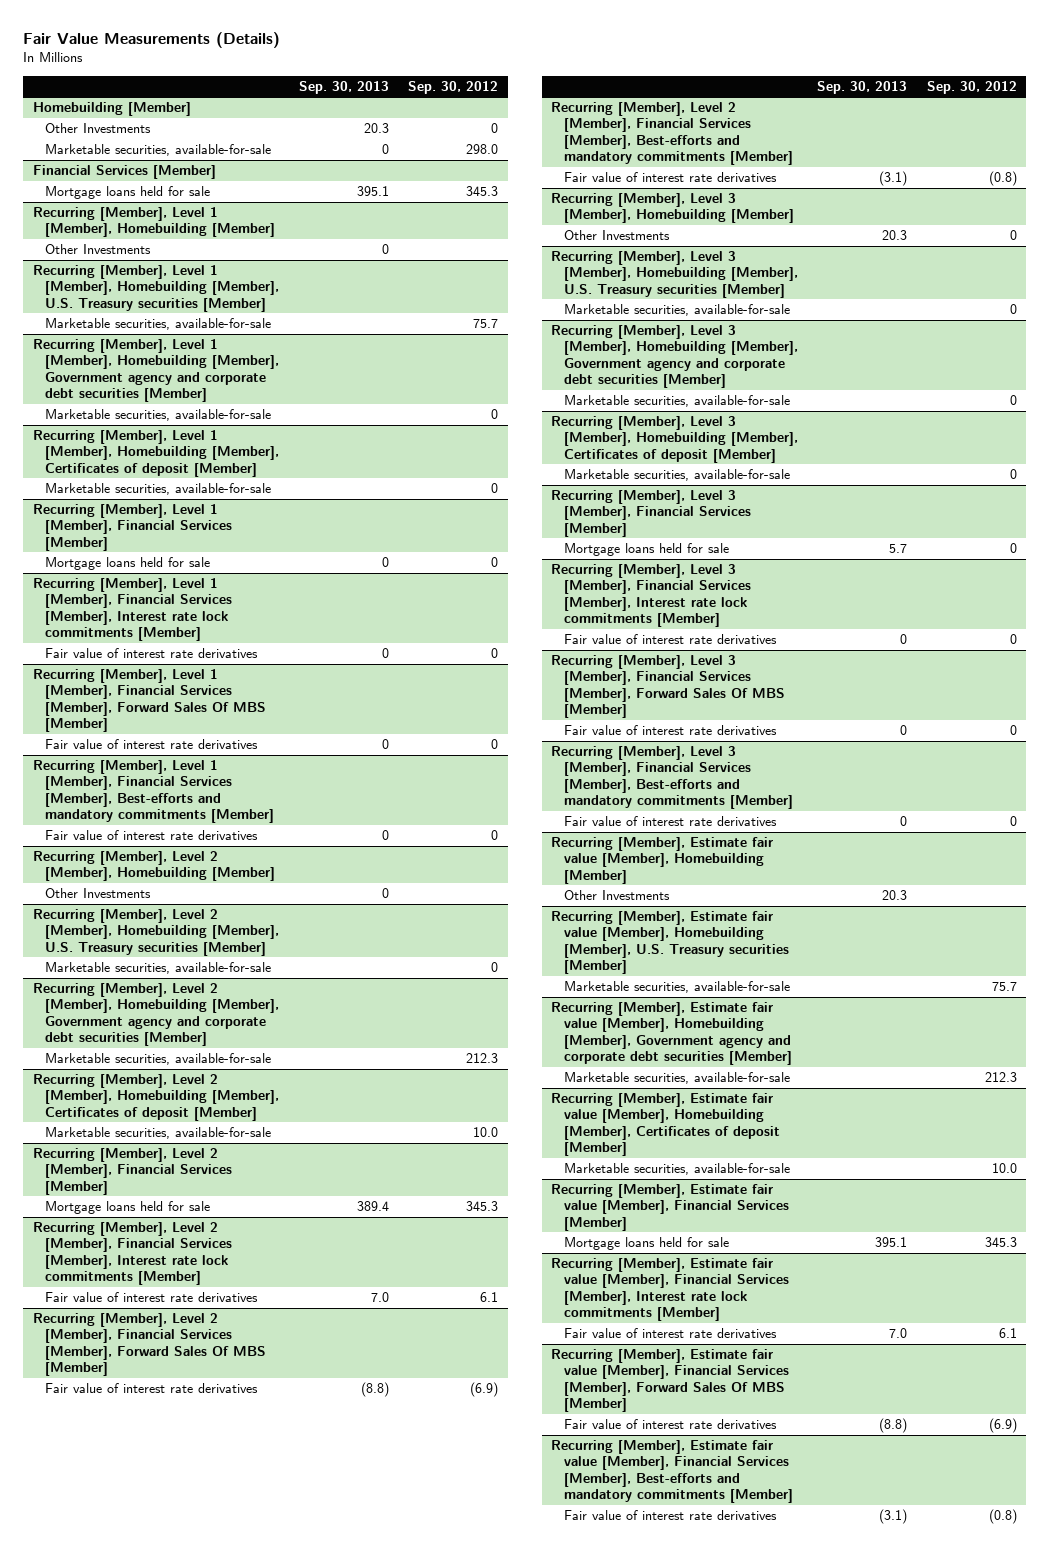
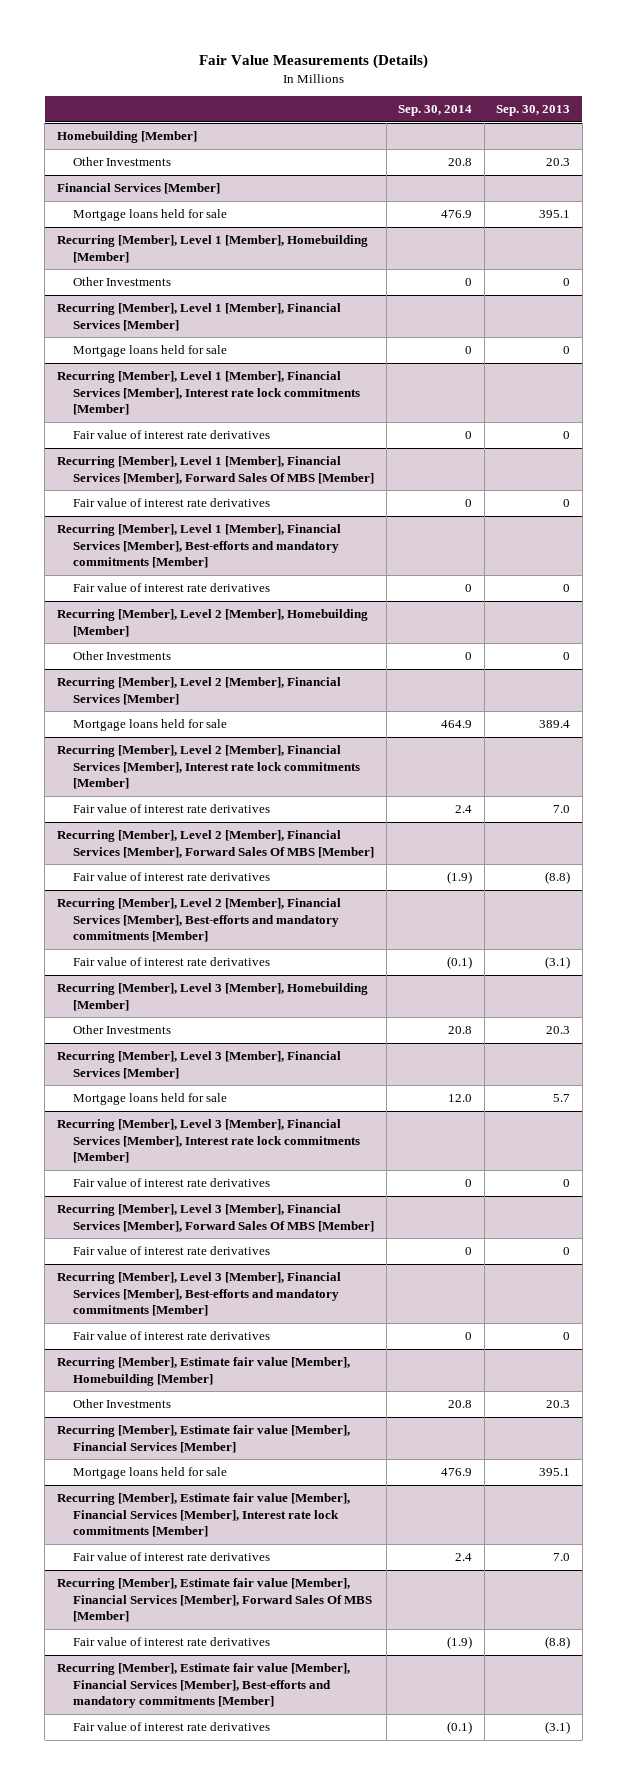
- | Sep. 30, 2013 | Sep. 30, 2012
+ | Sep. 30, 2014 | Sep. 30, 2013
@ Homebuilding [Member]
- Marketable securities, available-for-sale | 0 | 298.0
- Recurring [Member], Level 1 [Member], Homebuilding [Member], U.S. Treasury securities [Member]
- Marketable securities, available-for-sale | | 75.7
- Recurring [Member], Level 1 [Member], Homebuilding [Member], Government agency and corporate debt securities [Member]
- Marketable securities, available-for-sale | | 0
- Recurring [Member], Level 1 [Member], Homebuilding [Member], Certificates of deposit [Member]
- Marketable securities, available-for-sale | | 0
- Recurring [Member], Level 2 [Member], Homebuilding [Member], U.S. Treasury securities [Member]
- Marketable securities, available-for-sale | | 0
- Recurring [Member], Level 2 [Member], Homebuilding [Member], Government agency and corporate debt securities [Member]
- Marketable securities, available-for-sale | | 212.3
- Recurring [Member], Level 2 [Member], Homebuilding [Member], Certificates of deposit [Member]
- Marketable securities, available-for-sale | | 10.0
- Recurring [Member], Level 3 [Member], Homebuilding [Member], U.S. Treasury securities [Member]
- Marketable securities, available-for-sale | | 0
- Recurring [Member], Level 3 [Member], Homebuilding [Member], Government agency and corporate debt securities [Member]
- Marketable securities, available-for-sale | | 0
- Recurring [Member], Level 3 [Member], Homebuilding [Member], Certificates of deposit [Member]
- Marketable securities, available-for-sale | | 0
- Recurring [Member], Estimate fair value [Member], Homebuilding [Member], U.S. Treasury securities [Member]
- Marketable securities, available-for-sale | | 75.7
- Recurring [Member], Estimate fair value [Member], Homebuilding [Member], Government agency and corporate debt securities [Member]
- Marketable securities, available-for-sale | | 212.3
- Recurring [Member], Estimate fair value [Member], Homebuilding [Member], Certificates of deposit [Member]
- Marketable securities, available-for-sale | | 10.0

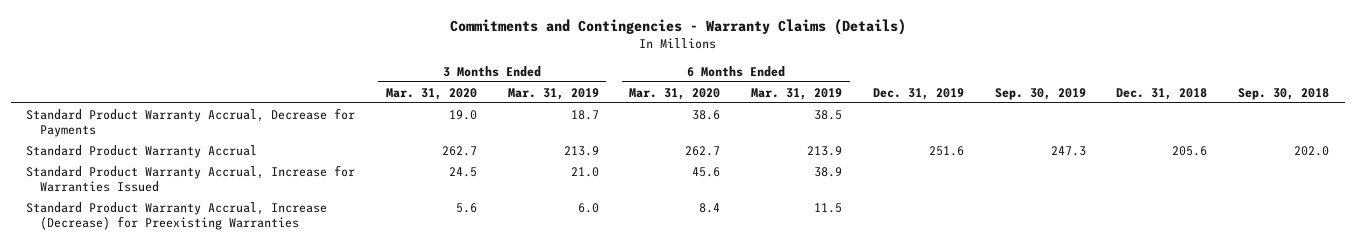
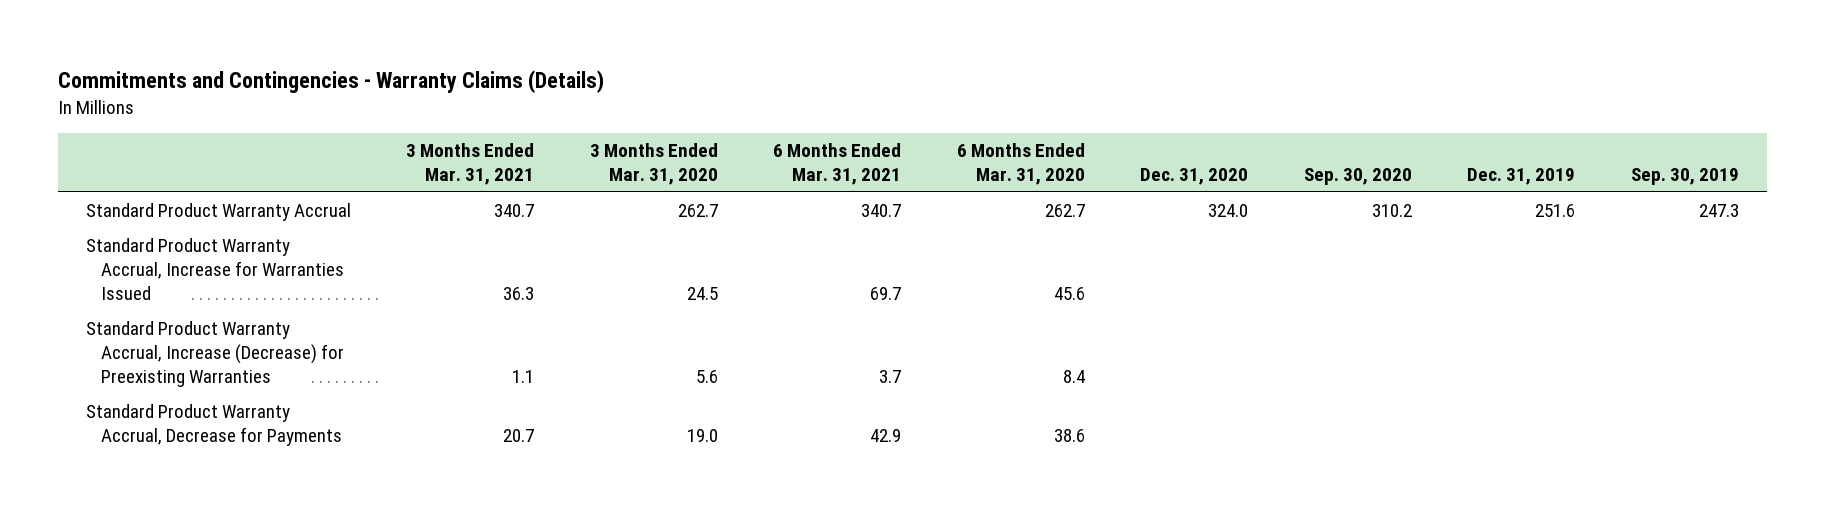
- | 3 Months Ended Mar. 31, 2020 | 3 Months Ended Mar. 31, 2019 | 6 Months Ended Mar. 31, 2020 | 6 Months Ended Mar. 31, 2019 | Dec. 31, 2019 | Sep. 30, 2019 | Dec. 31, 2018 | Sep. 30, 2018
+ | 3 Months Ended Mar. 31, 2021 | 3 Months Ended Mar. 31, 2020 | 6 Months Ended Mar. 31, 2021 | 6 Months Ended Mar. 31, 2020 | Dec. 31, 2020 | Sep. 30, 2020 | Dec. 31, 2019 | Sep. 30, 2019
moved down: Standard Product Warranty Accrual, Decrease for Payments | 20.7 | 19.0 | 42.9 | 38.6 | | | |

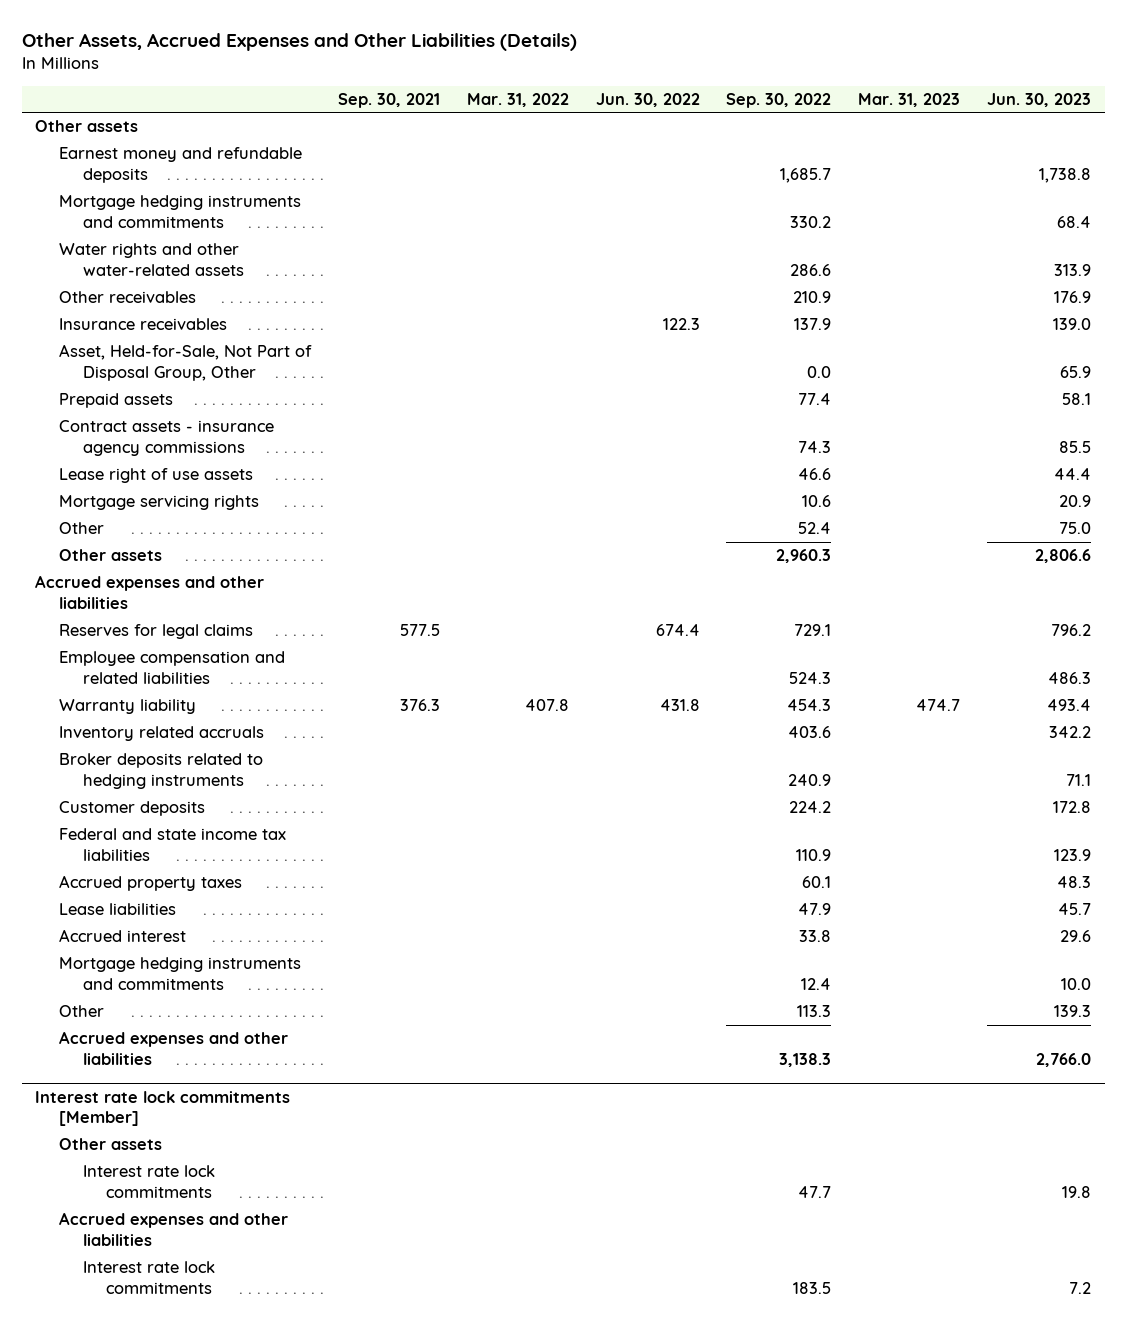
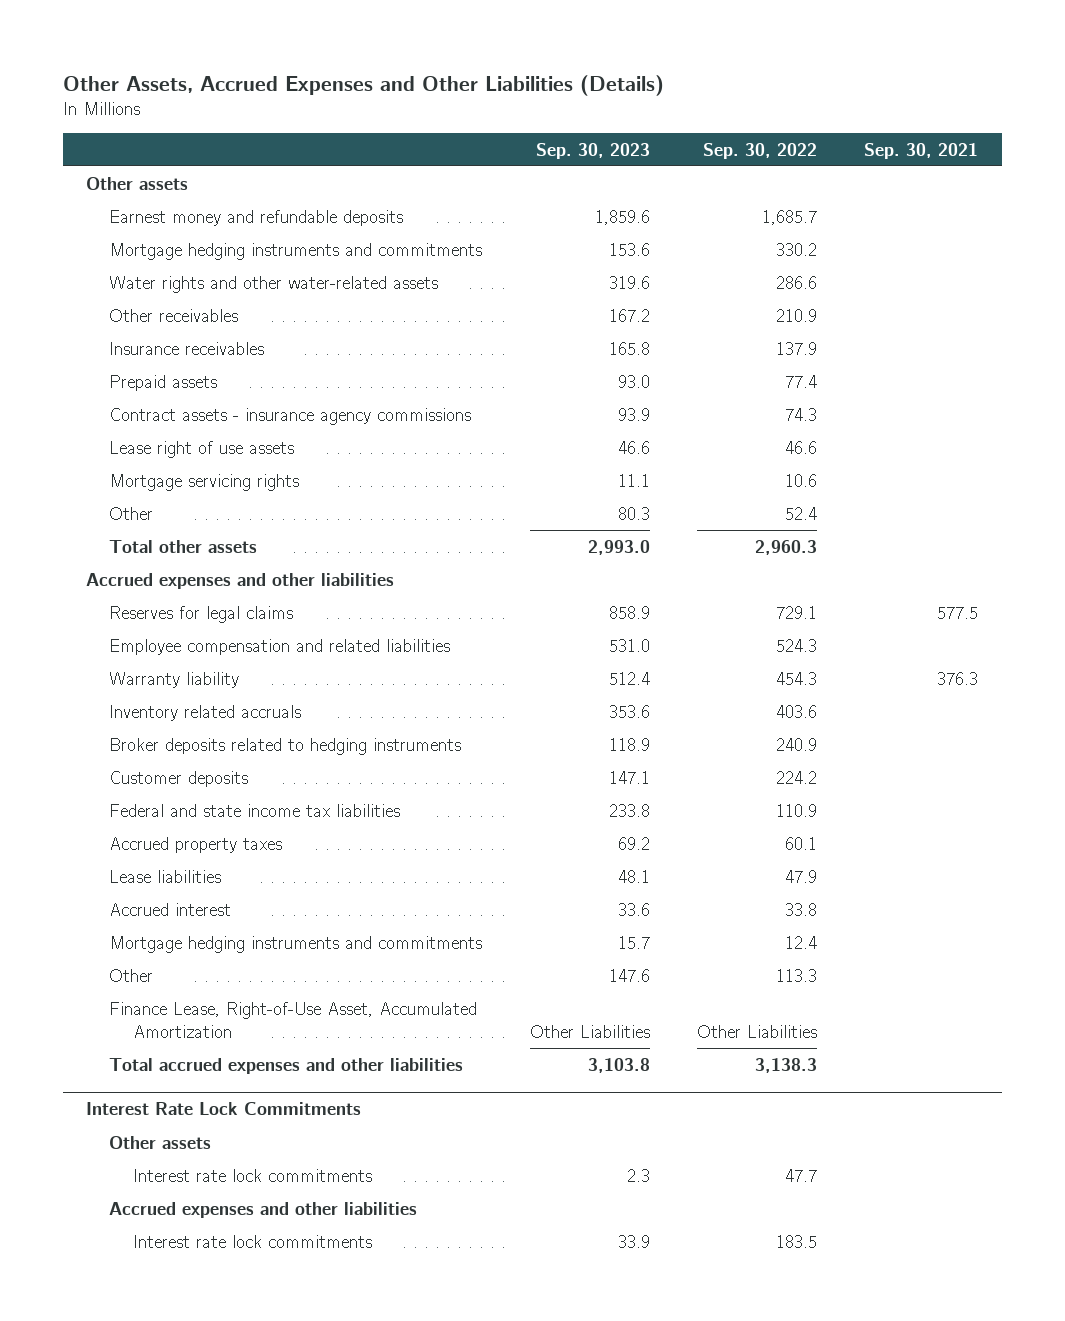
- | Sep. 30, 2021 | Mar. 31, 2022 | Jun. 30, 2022 | Sep. 30, 2022 | Mar. 31, 2023 | Jun. 30, 2023
+ | Sep. 30, 2023 | Sep. 30, 2022 | Sep. 30, 2021
- Asset, Held-for-Sale, Not Part of Disposal Group, Other | | | | 0.0 | | 65.9
- Other assets | | | | 2,960.3 | | 2,806.6
+ Total other assets | 2,993.0 | 2,960.3 |
- Accrued expenses and other liabilities | | | | 3,138.3 | | 2,766.0
- Interest rate lock commitments [Member]
+ Finance Lease, Right-of-Use Asset, Accumulated Amortization | Other Liabilities | Other Liabilities |
+ Total accrued expenses and other liabilities | 3,103.8 | 3,138.3 |
+ Interest Rate Lock Commitments

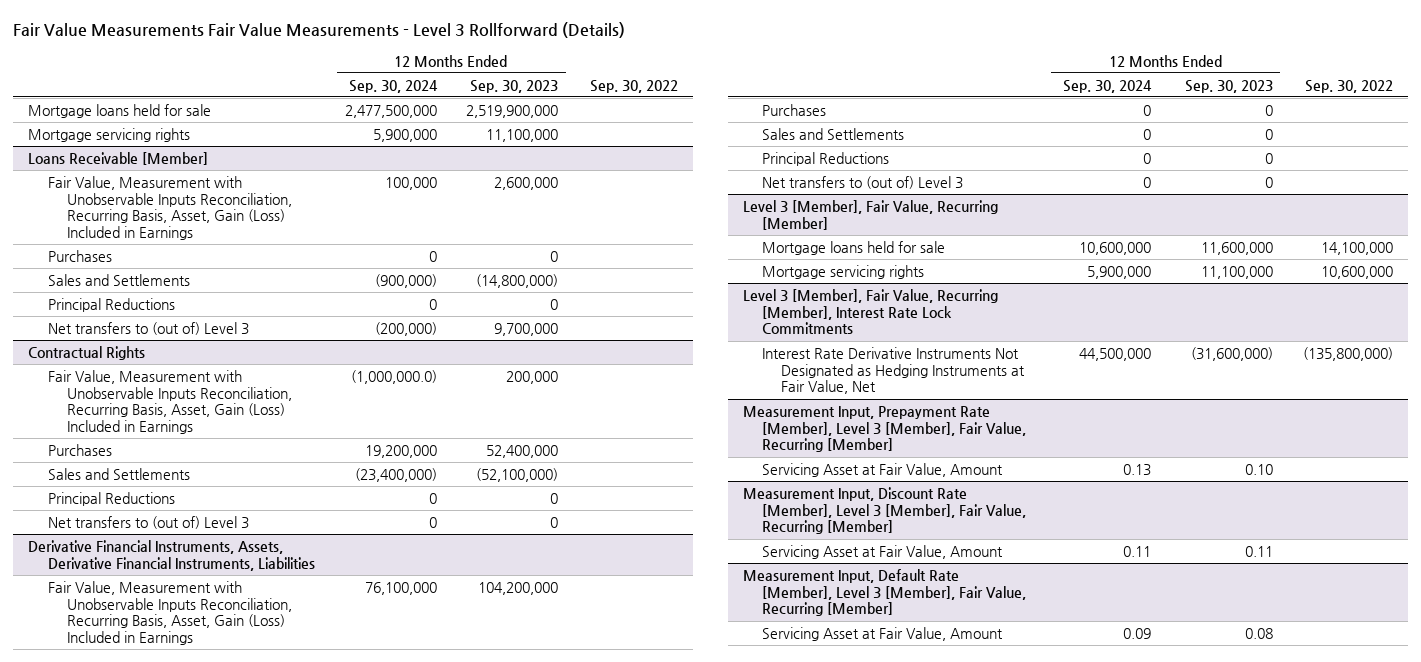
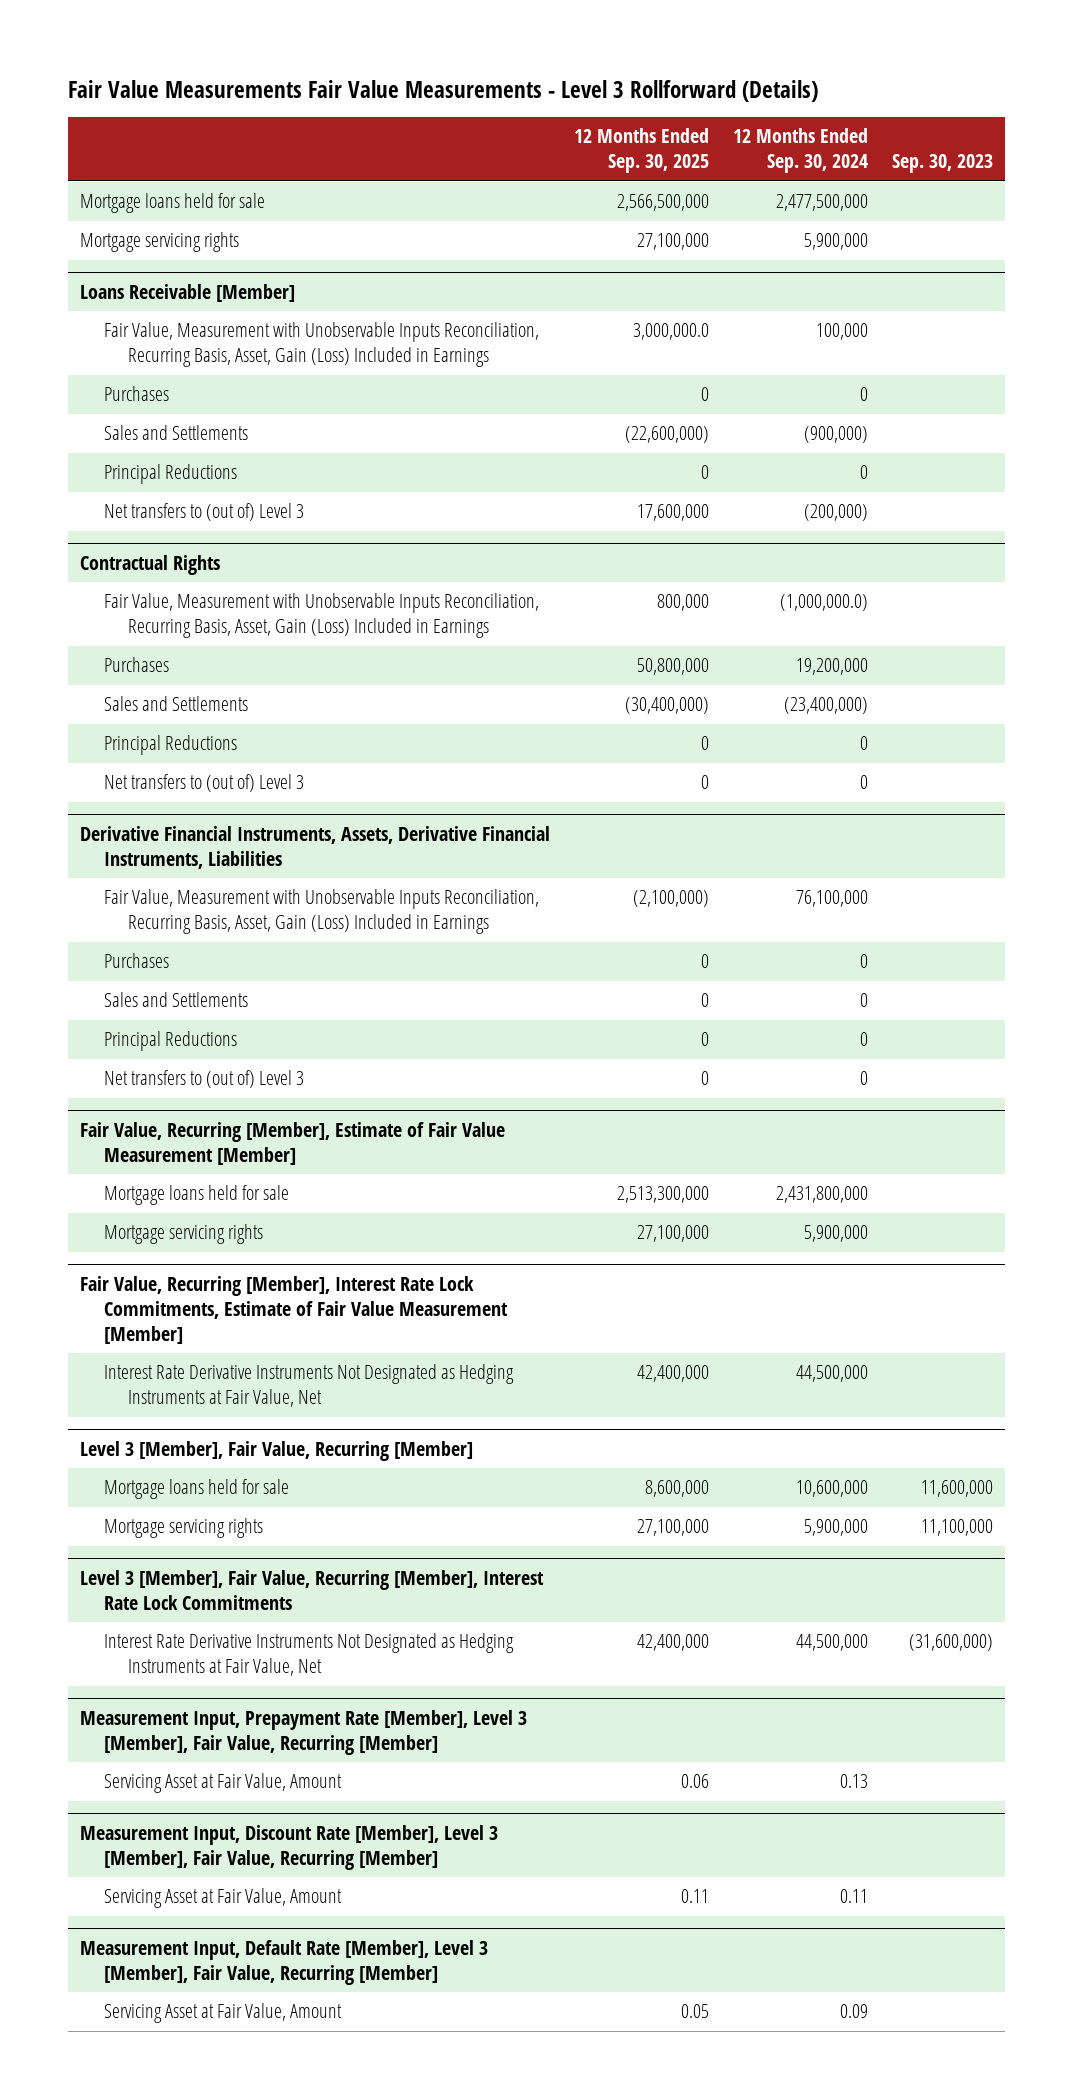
- | 12 Months Ended Sep. 30, 2024 | 12 Months Ended Sep. 30, 2023 | Sep. 30, 2022
+ | 12 Months Ended Sep. 30, 2025 | 12 Months Ended Sep. 30, 2024 | Sep. 30, 2023
+ Fair Value, Recurring [Member], Estimate of Fair Value Measurement [Member]
+ Mortgage loans held for sale | 2,513,300,000 | 2,431,800,000 |
+ Mortgage servicing rights | 27,100,000 | 5,900,000 |
+ Fair Value, Recurring [Member], Interest Rate Lock Commitments, Estimate of Fair Value Measurement [Member]
+ Interest Rate Derivative Instruments Not Designated as Hedging Instruments at Fair Value, Net | 42,400,000 | 44,500,000 |

